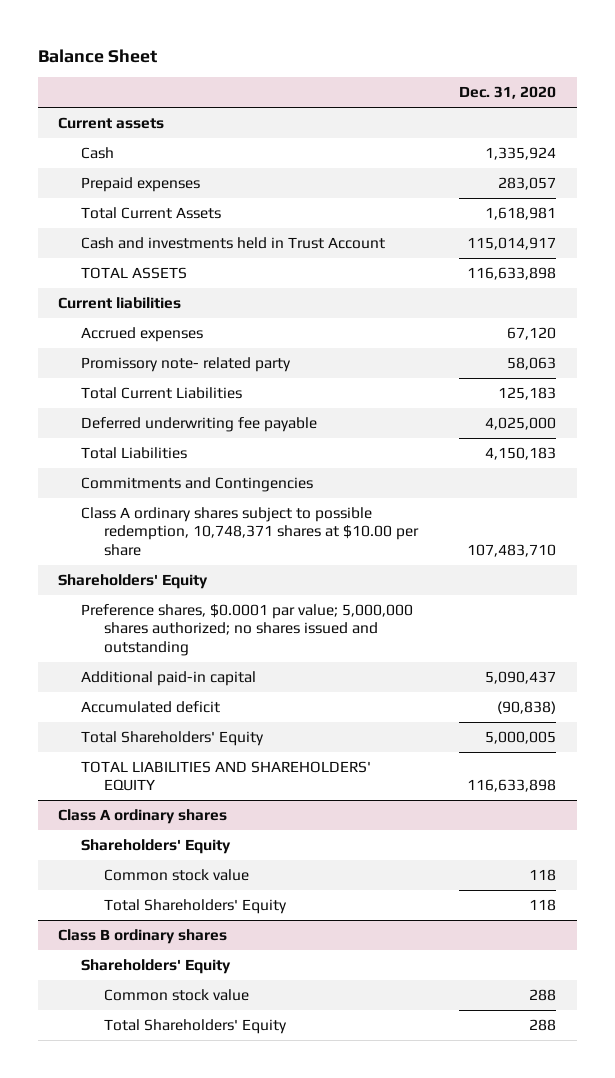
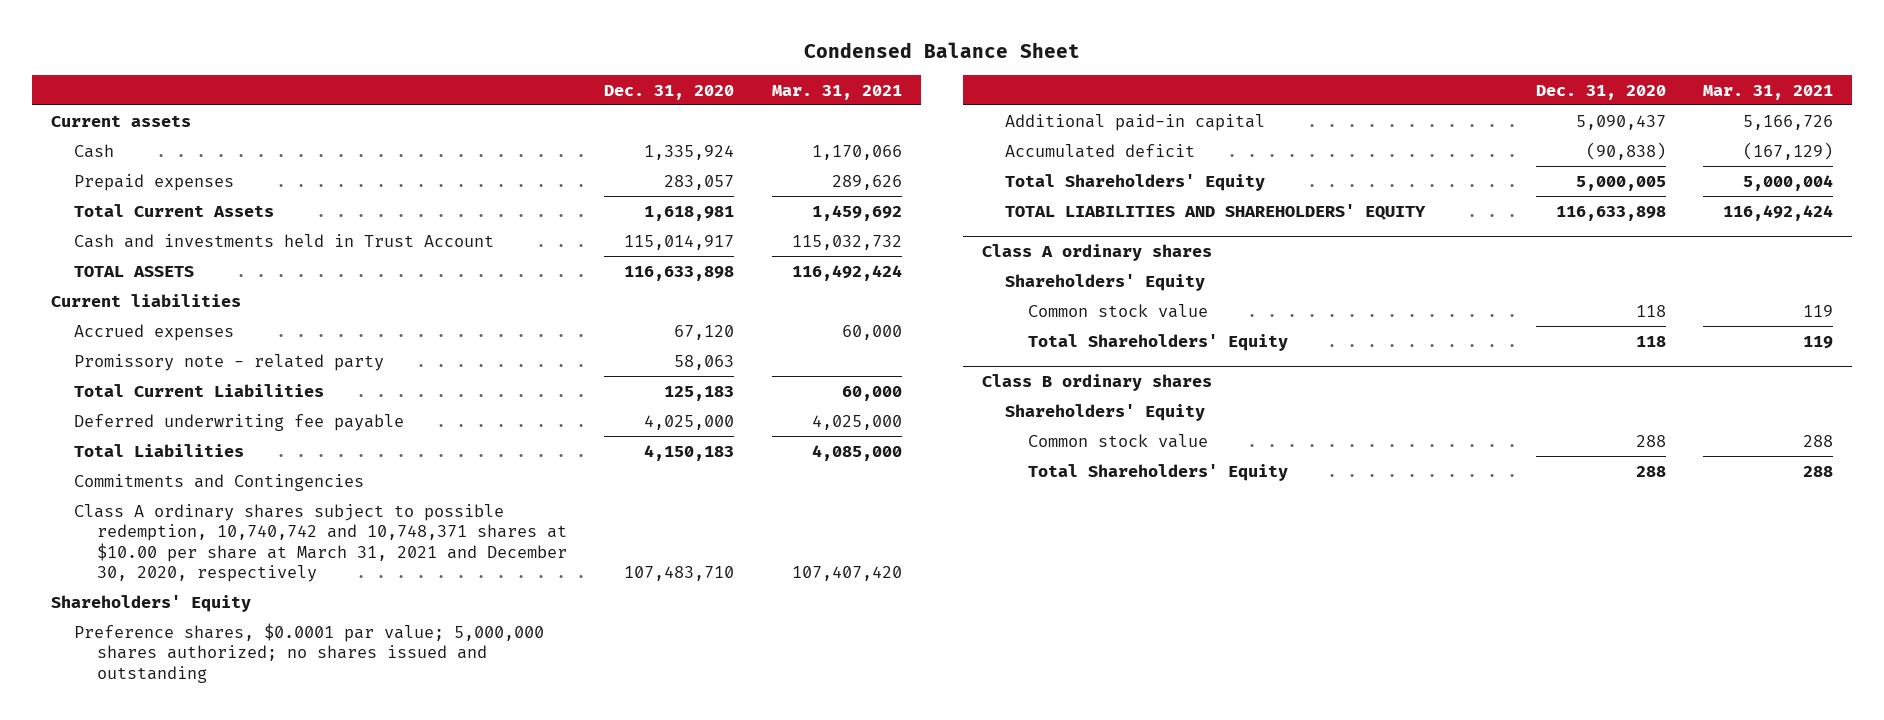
- Balance Sheet
+ Condensed Balance Sheet
- | Dec. 31, 2020
+ | Dec. 31, 2020 | Mar. 31, 2021
- Promissory note- related party | 58,063
+ Promissory note - related party | 58,063 |
- Class A ordinary shares subject to possible redemption, 10,748,371 shares at $10.00 per share | 107,483,710
+ Class A ordinary shares subject to possible redemption, 10,740,742 and 10,748,371 shares at $10.00 per share at March 31, 2021 and December 30, 2020, respectively | 107,483,710 | 107,407,420

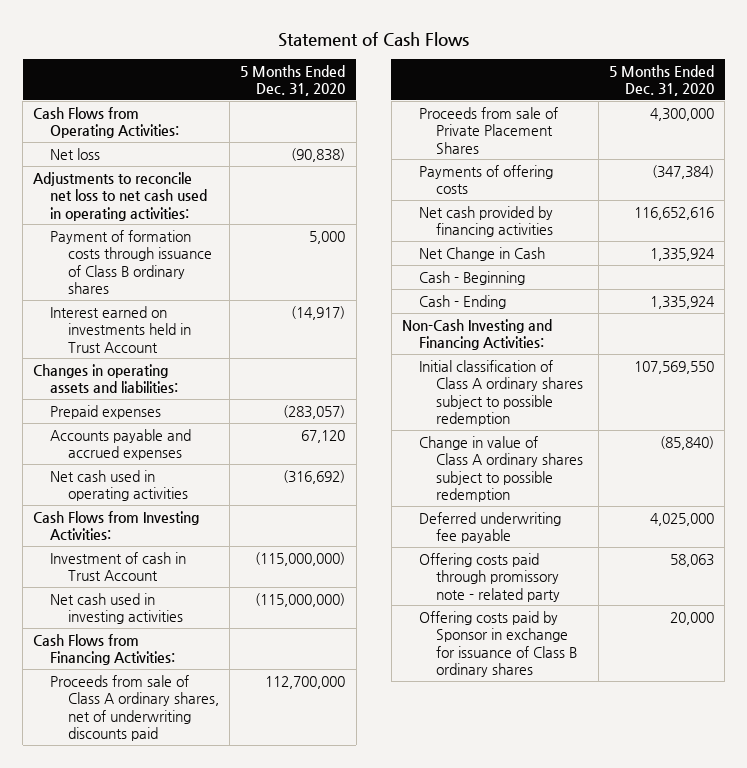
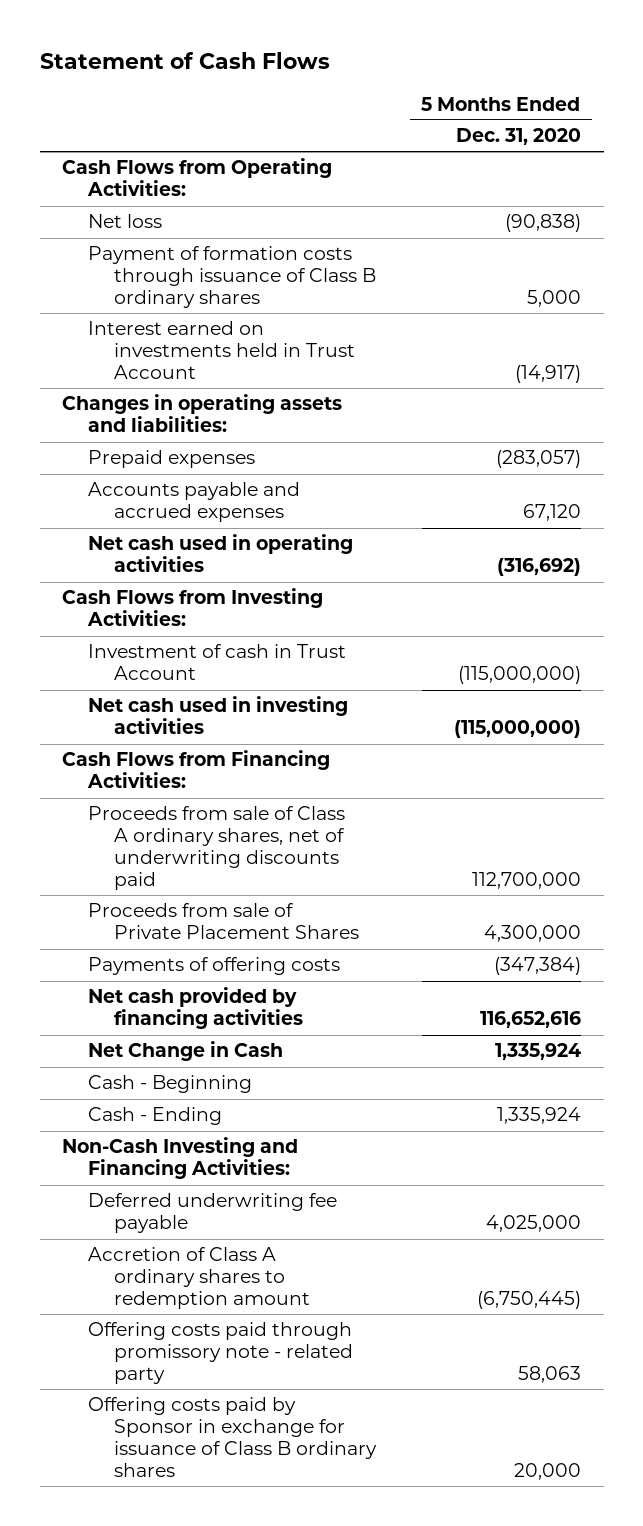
- Adjustments to reconcile net loss to net cash used in operating activities:
- Initial classification of Class A ordinary shares subject to possible redemption | 107,569,550
- Change in value of Class A ordinary shares subject to possible redemption | (85,840)
+ Accretion of Class A ordinary shares to redemption amount | (6,750,445)

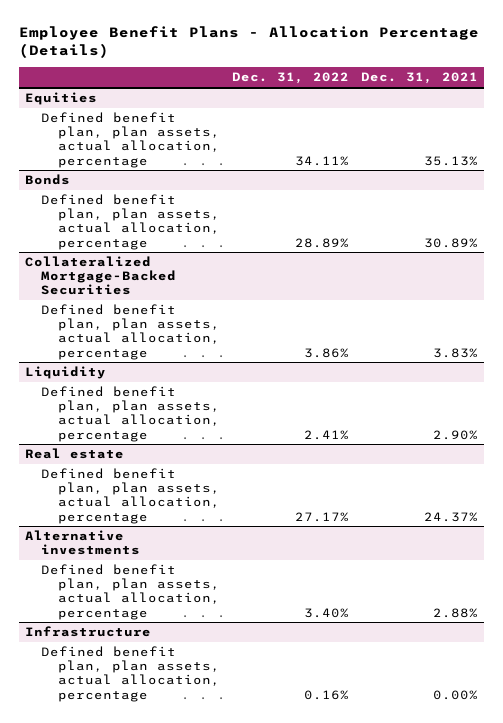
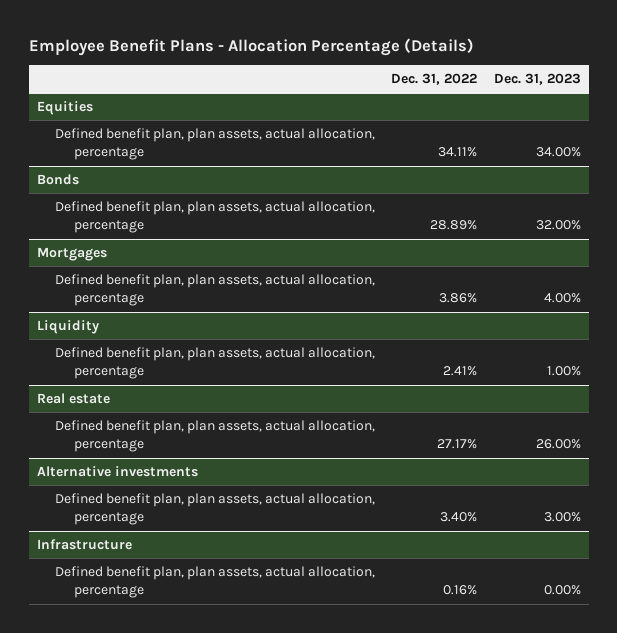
- | Dec. 31, 2022 | Dec. 31, 2021
+ | Dec. 31, 2022 | Dec. 31, 2023
- Collateralized Mortgage-Backed Securities
+ Mortgages

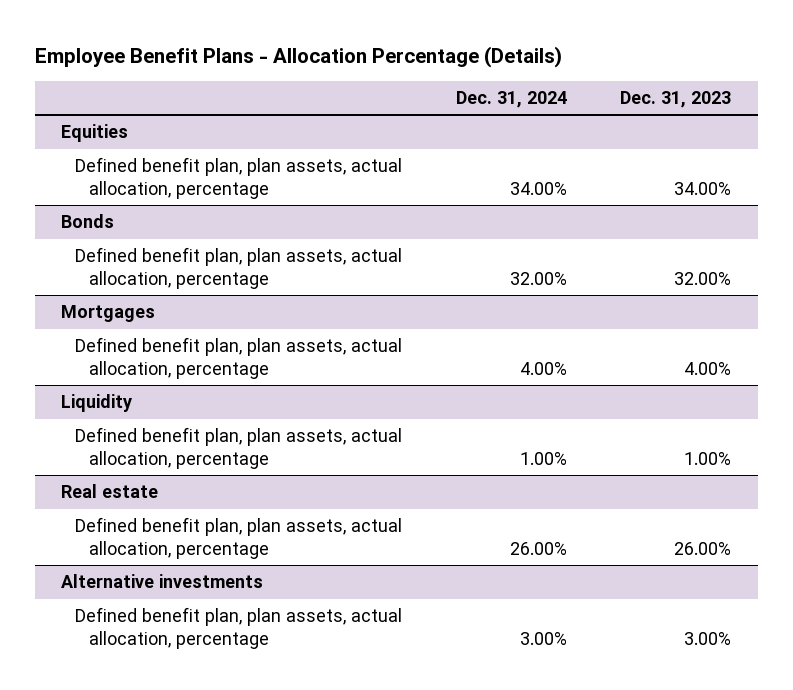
- | Dec. 31, 2022 | Dec. 31, 2023
+ | Dec. 31, 2024 | Dec. 31, 2023
- Infrastructure
- Defined benefit plan, plan assets, actual allocation, percentage | 0.16% | 0.00%

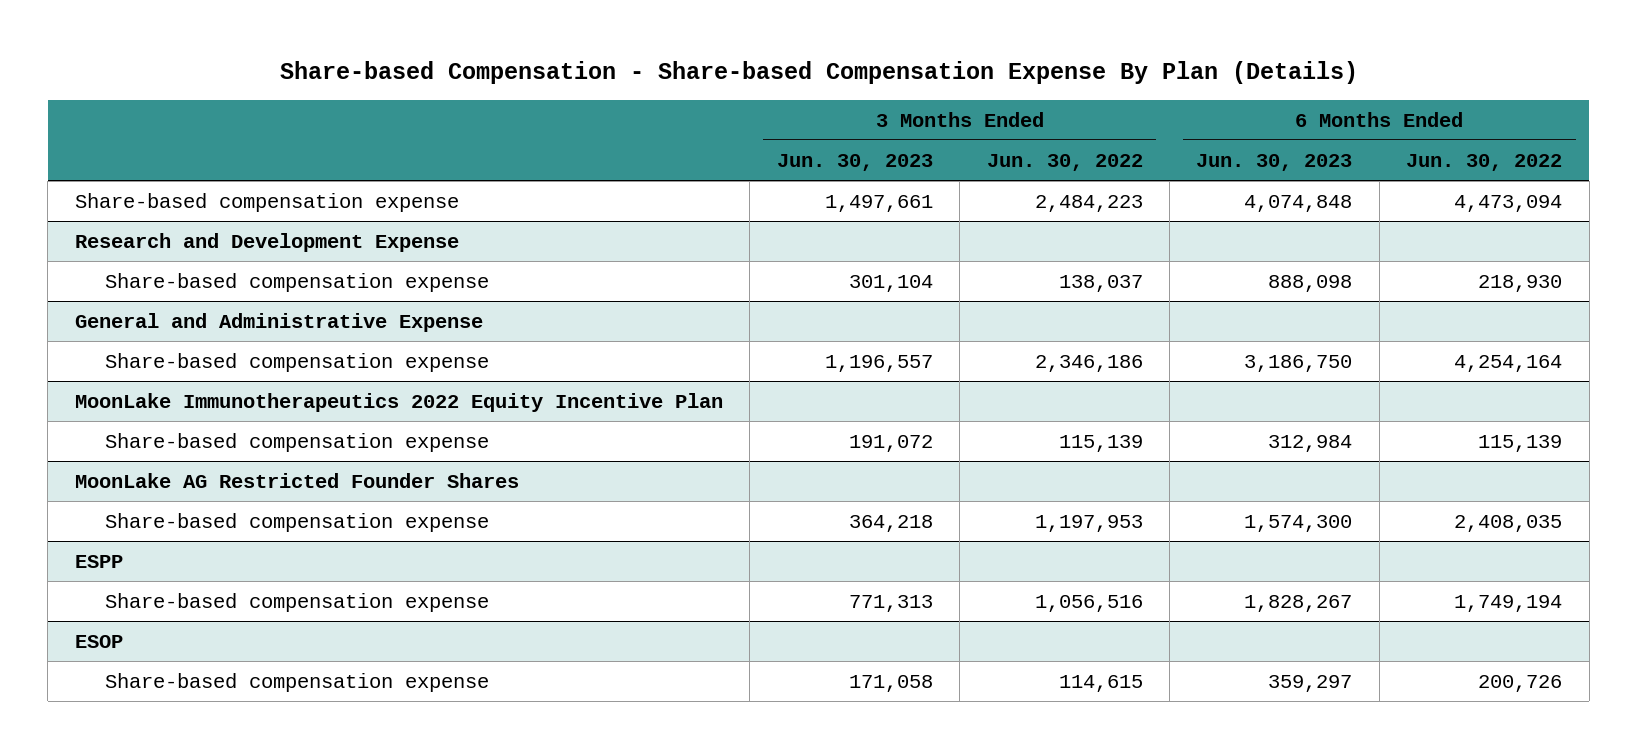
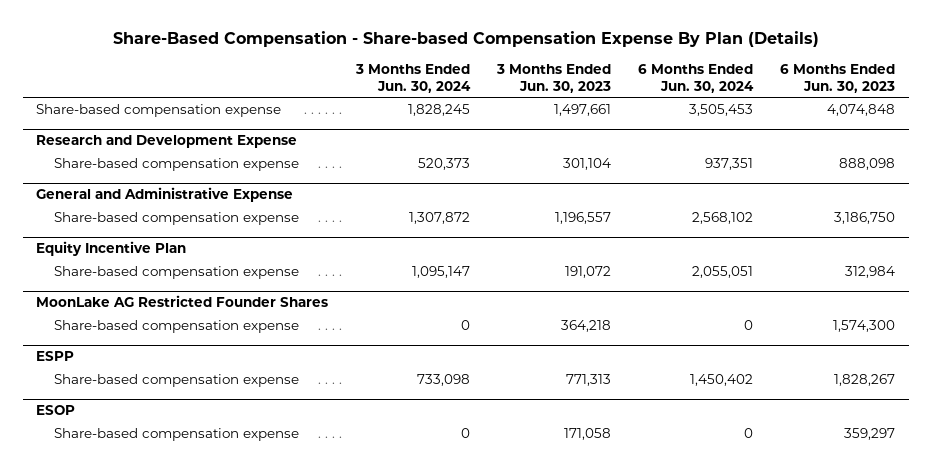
- Share-based Compensation - Share-based Compensation Expense By Plan (Details)
+ Share-Based Compensation - Share-based Compensation Expense By Plan (Details)
- | 3 Months Ended Jun. 30, 2023 | 3 Months Ended Jun. 30, 2022 | 6 Months Ended Jun. 30, 2023 | 6 Months Ended Jun. 30, 2022
+ | 3 Months Ended Jun. 30, 2024 | 3 Months Ended Jun. 30, 2023 | 6 Months Ended Jun. 30, 2024 | 6 Months Ended Jun. 30, 2023
- MoonLake Immunotherapeutics 2022 Equity Incentive Plan
+ Equity Incentive Plan

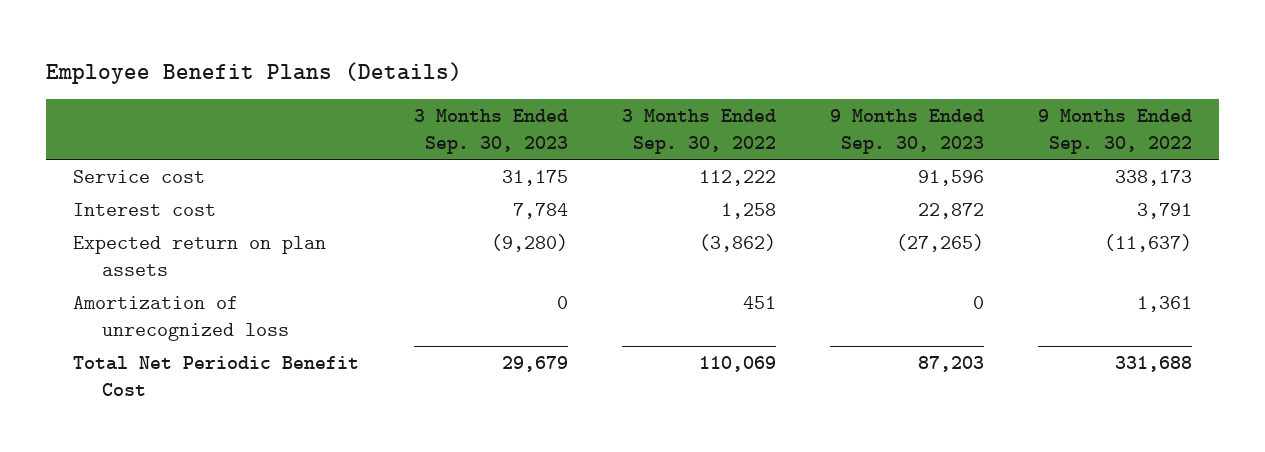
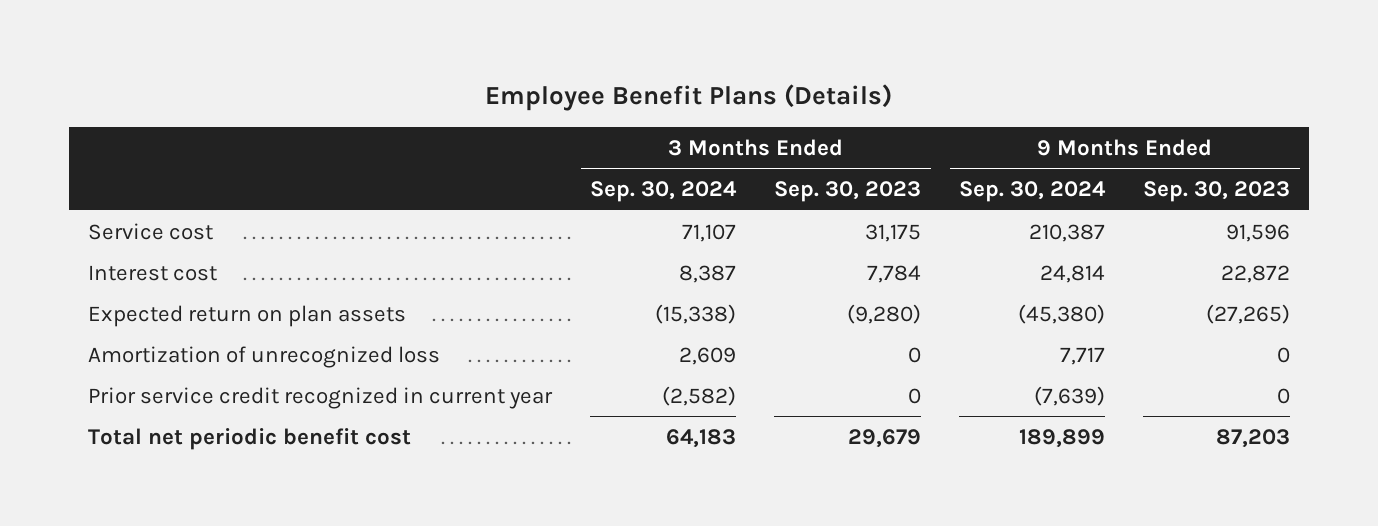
- | 3 Months Ended Sep. 30, 2023 | 3 Months Ended Sep. 30, 2022 | 9 Months Ended Sep. 30, 2023 | 9 Months Ended Sep. 30, 2022
+ | 3 Months Ended Sep. 30, 2024 | 3 Months Ended Sep. 30, 2023 | 9 Months Ended Sep. 30, 2024 | 9 Months Ended Sep. 30, 2023
- Total Net Periodic Benefit Cost | 29,679 | 110,069 | 87,203 | 331,688
+ Prior service credit recognized in current year | (2,582) | 0 | (7,639) | 0
+ Total net periodic benefit cost | 64,183 | 29,679 | 189,899 | 87,203

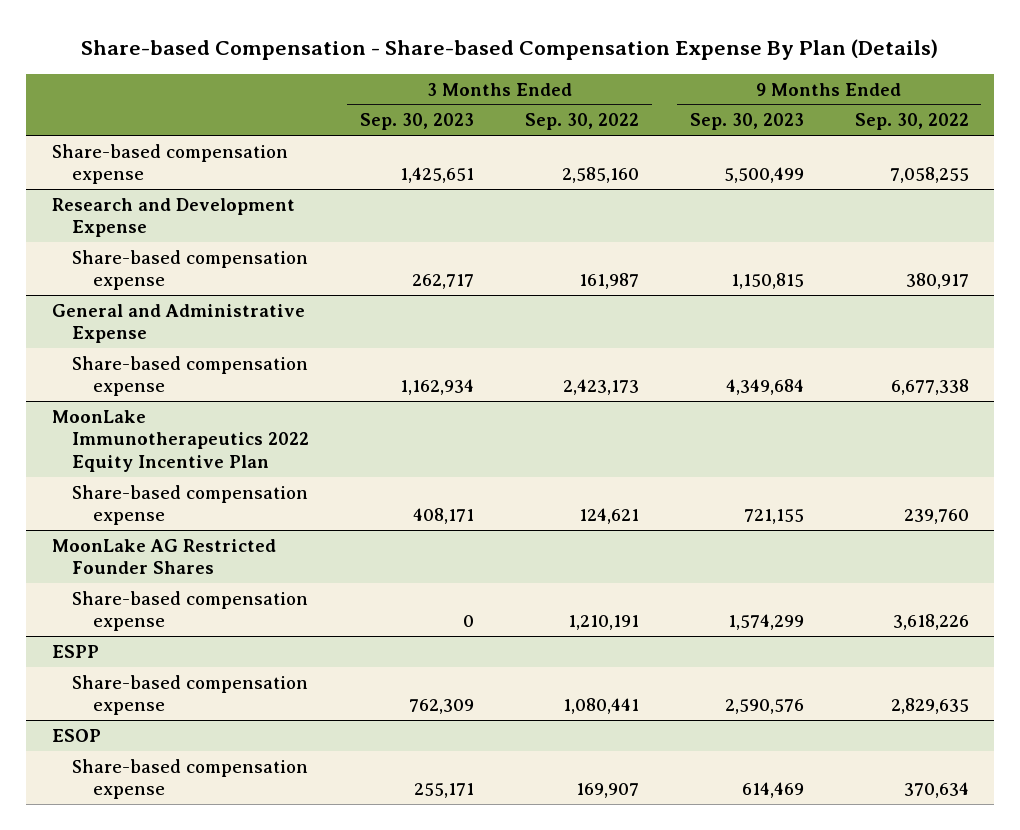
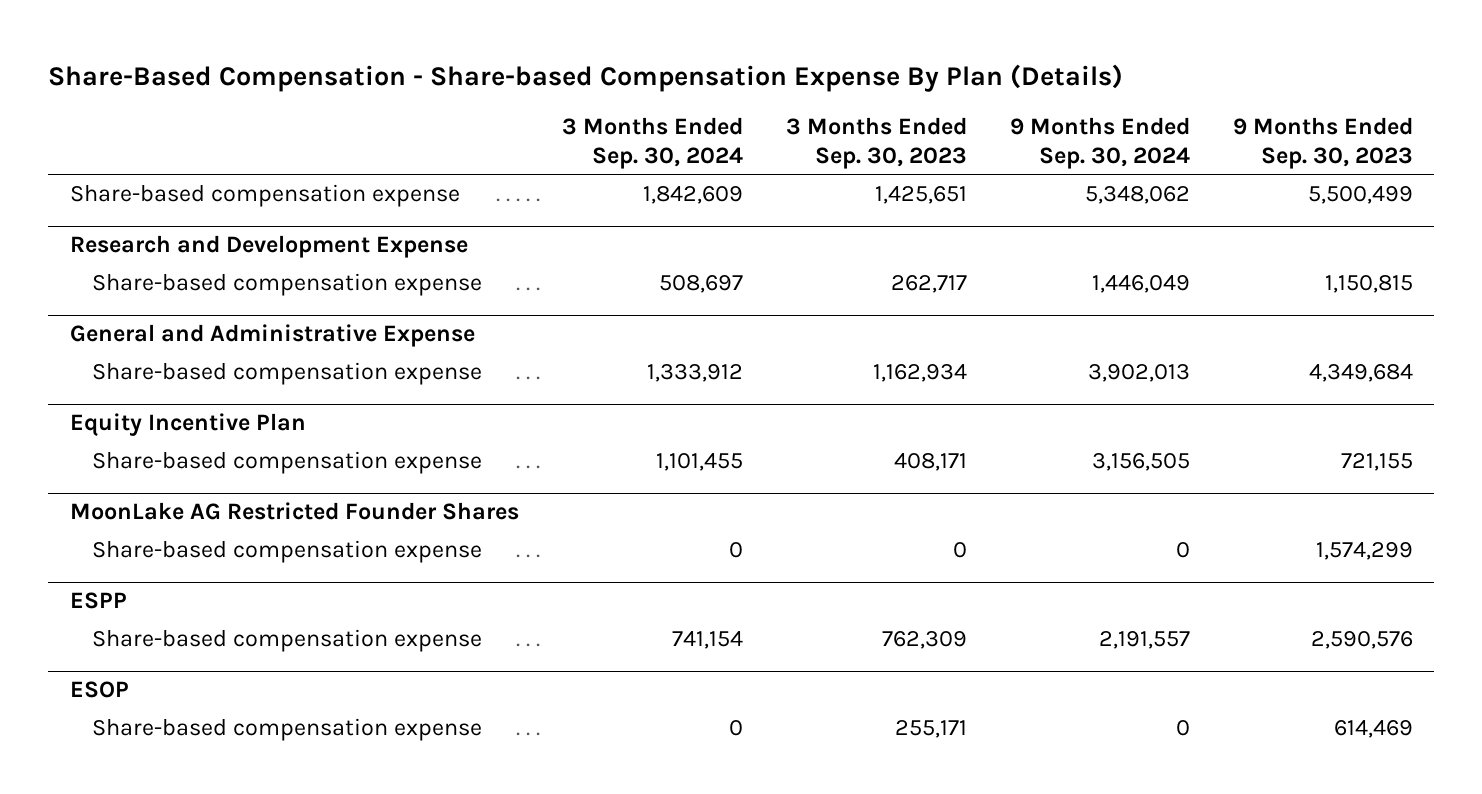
- Share-based Compensation - Share-based Compensation Expense By Plan (Details)
+ Share-Based Compensation - Share-based Compensation Expense By Plan (Details)
- | 3 Months Ended Sep. 30, 2023 | 3 Months Ended Sep. 30, 2022 | 9 Months Ended Sep. 30, 2023 | 9 Months Ended Sep. 30, 2022
+ | 3 Months Ended Sep. 30, 2024 | 3 Months Ended Sep. 30, 2023 | 9 Months Ended Sep. 30, 2024 | 9 Months Ended Sep. 30, 2023
- MoonLake Immunotherapeutics 2022 Equity Incentive Plan
+ Equity Incentive Plan

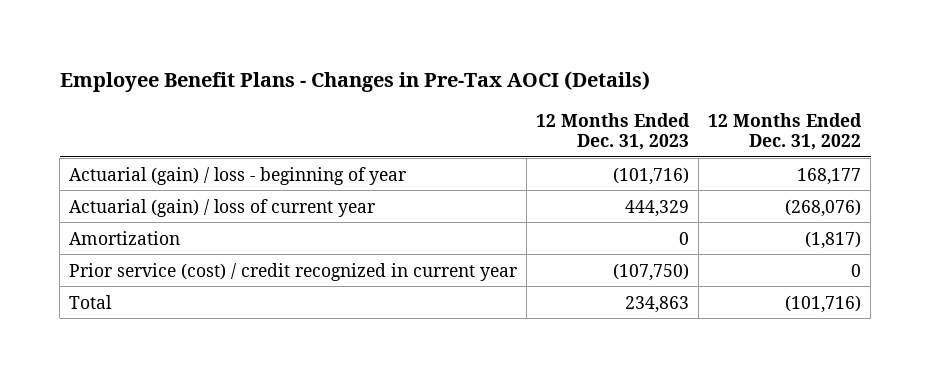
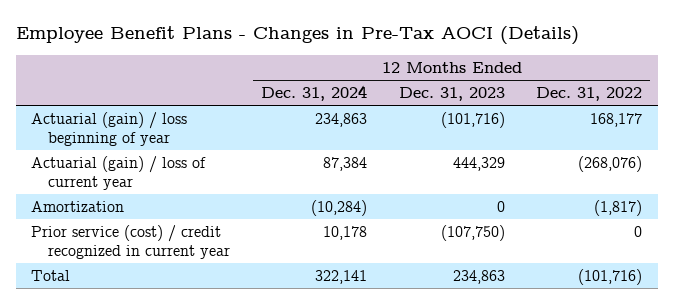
- | 12 Months Ended Dec. 31, 2023 | 12 Months Ended Dec. 31, 2022
+ | 12 Months Ended Dec. 31, 2024 | 12 Months Ended Dec. 31, 2023 | 12 Months Ended Dec. 31, 2022
- Actuarial (gain) / loss - beginning of year | (101,716) | 168,177
+ Actuarial (gain) / loss beginning of year | 234,863 | (101,716) | 168,177

